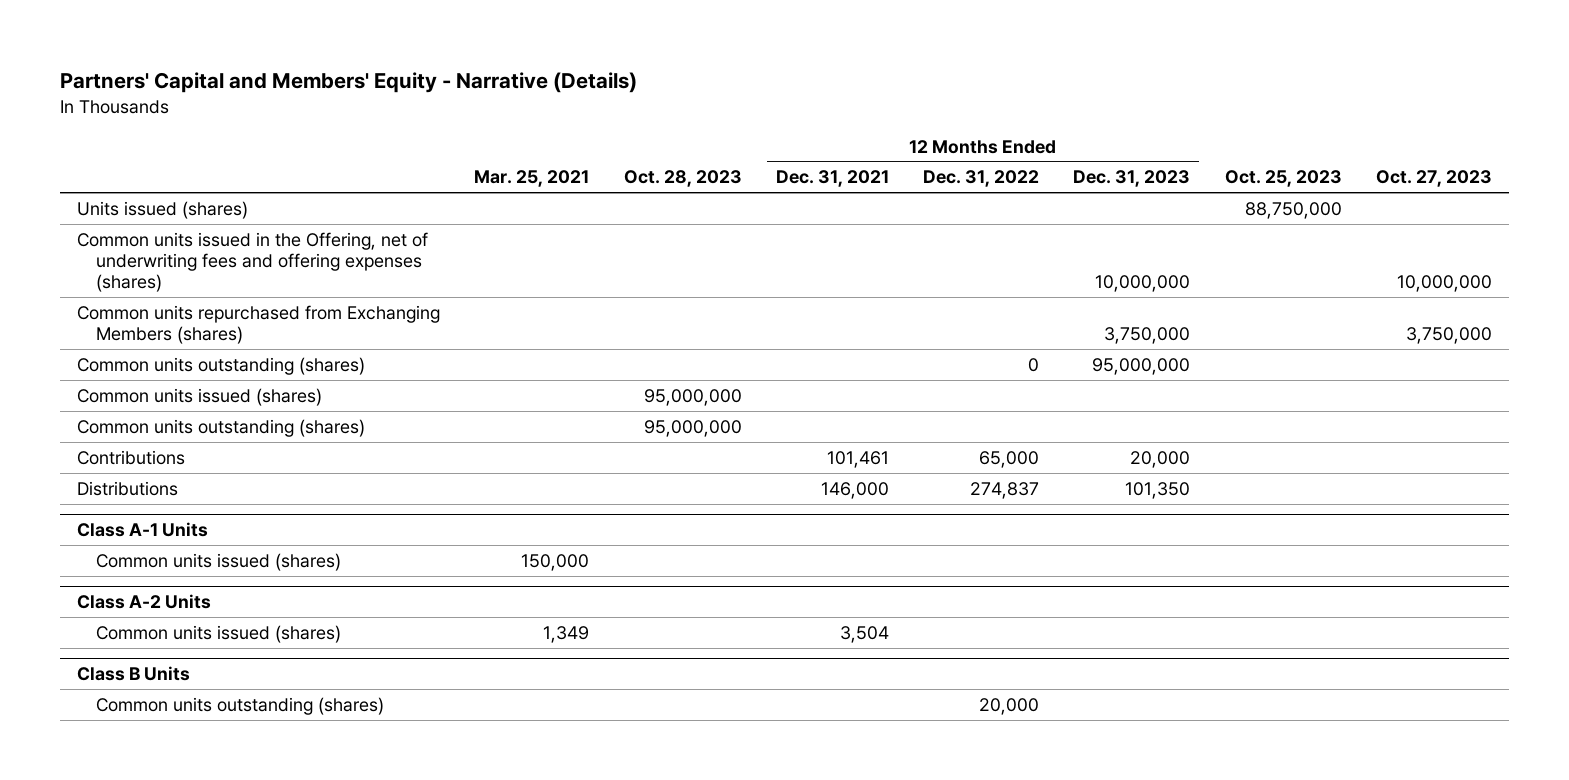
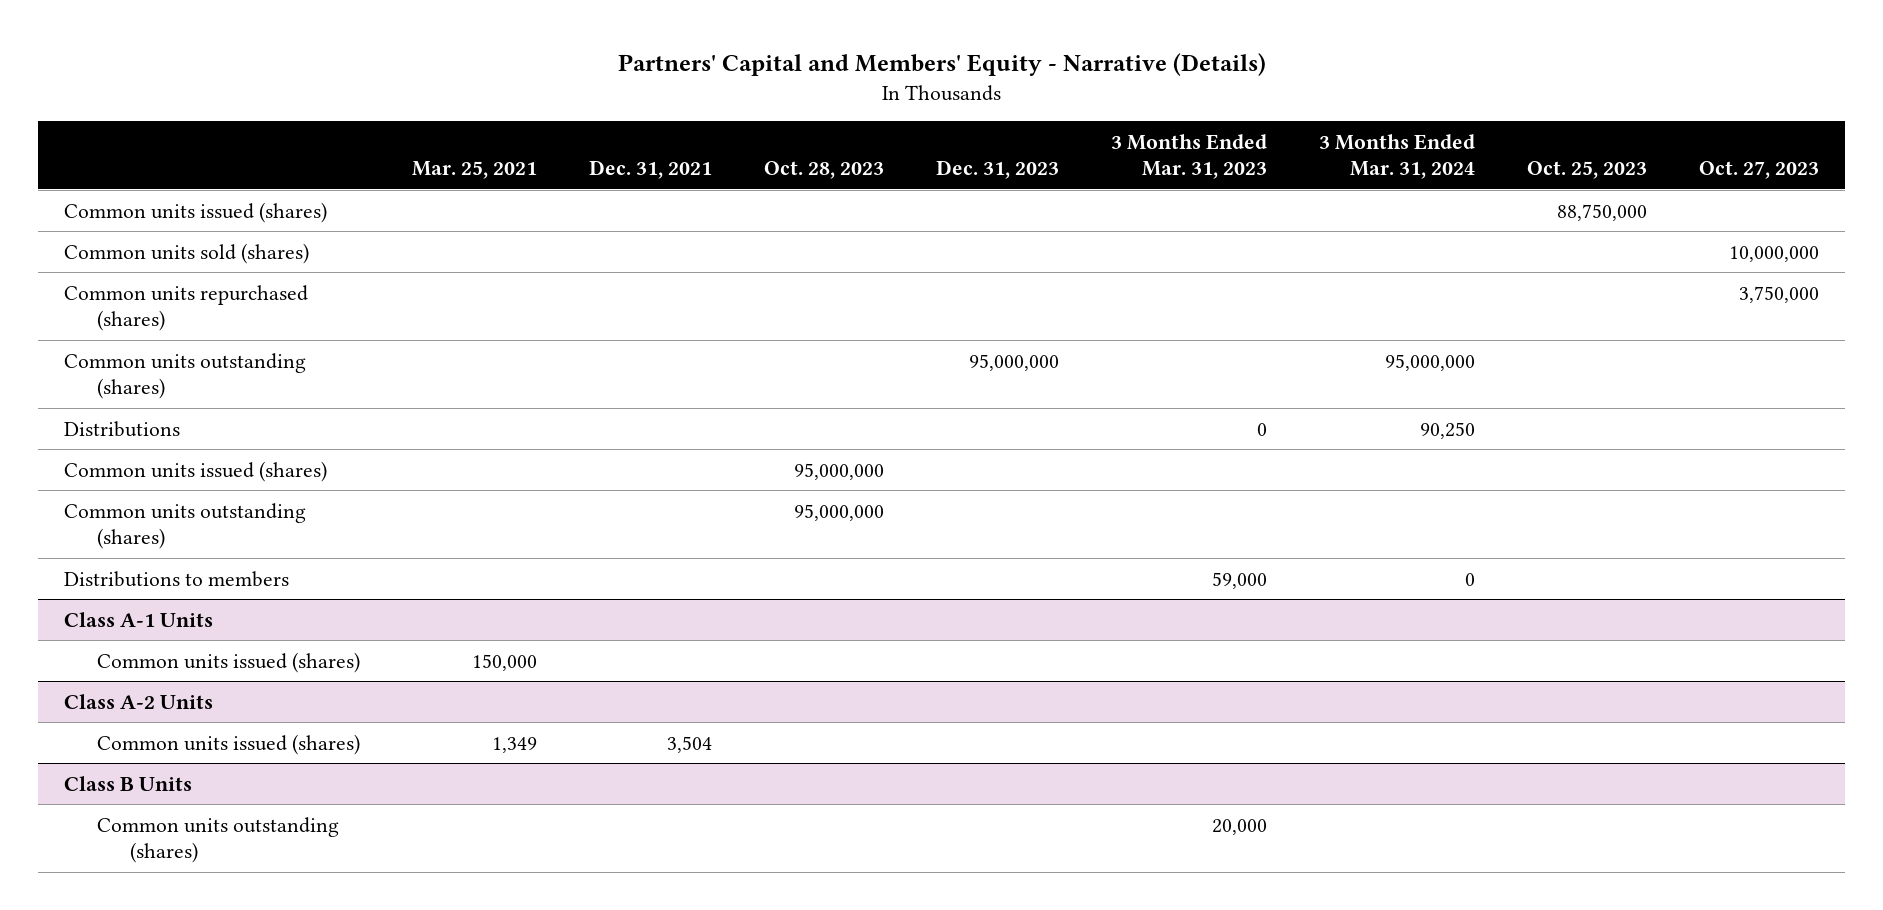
- | Mar. 25, 2021 | Oct. 28, 2023 | 12 Months Ended Dec. 31, 2021 | 12 Months Ended Dec. 31, 2022 | 12 Months Ended Dec. 31, 2023 | Oct. 25, 2023 | Oct. 27, 2023
+ | Mar. 25, 2021 | Dec. 31, 2021 | Oct. 28, 2023 | Dec. 31, 2023 | 3 Months Ended Mar. 31, 2023 | 3 Months Ended Mar. 31, 2024 | Oct. 25, 2023 | Oct. 27, 2023
- Units issued (shares) | | | | | | 88,750,000 |
- Common units issued in the Offering, net of underwriting fees and offering expenses (shares) | | | | | 10,000,000 | | 10,000,000
- Common units repurchased from Exchanging Members (shares) | | | | | 3,750,000 | | 3,750,000
+ Common units issued (shares) | | | | | | | 88,750,000 |
+ Common units sold (shares) | | | | | | | | 10,000,000
+ Common units repurchased (shares) | | | | | | | | 3,750,000
moved up: Distributions | | | | | 0 | 90,250 | |
- Contributions | | | 101,461 | 65,000 | 20,000 | |
+ Distributions to members | | | | | 59,000 | 0 | |

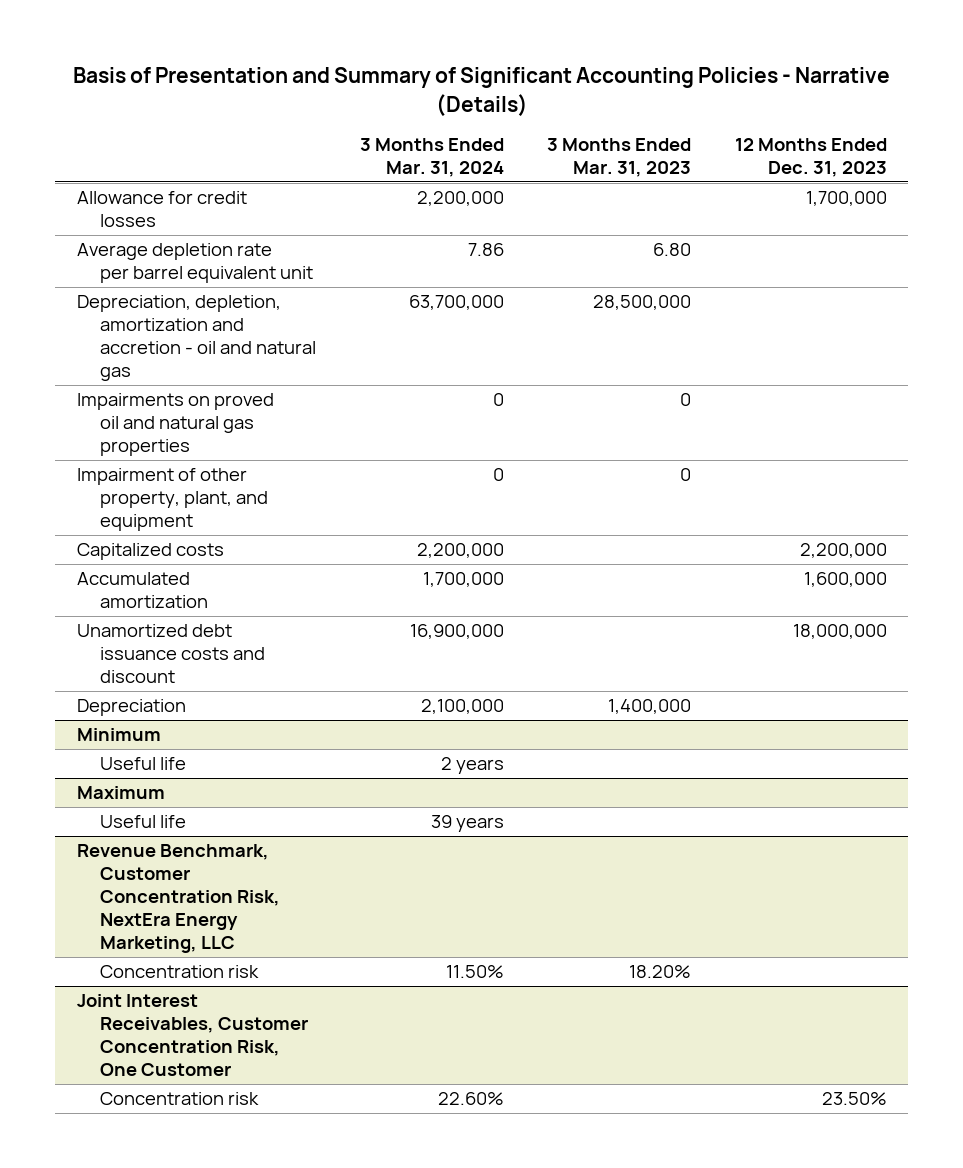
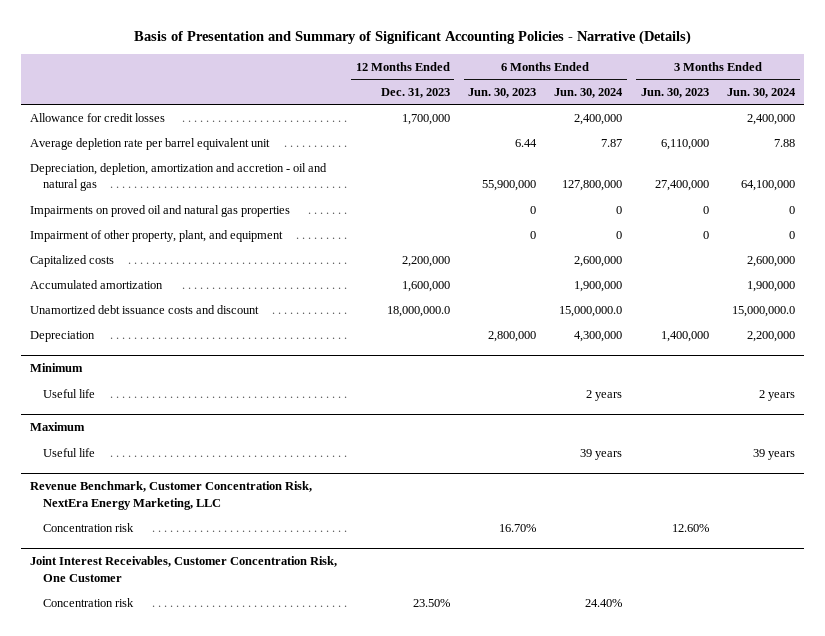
- | 3 Months Ended Mar. 31, 2024 | 3 Months Ended Mar. 31, 2023 | 12 Months Ended Dec. 31, 2023
+ | 12 Months Ended Dec. 31, 2023 | 6 Months Ended Jun. 30, 2023 | 6 Months Ended Jun. 30, 2024 | 3 Months Ended Jun. 30, 2023 | 3 Months Ended Jun. 30, 2024
- Unamortized debt issuance costs and discount | 16,900,000 | | 18,000,000
+ Unamortized debt issuance costs and discount | 18,000,000.0 | | 15,000,000.0 | | 15,000,000.0

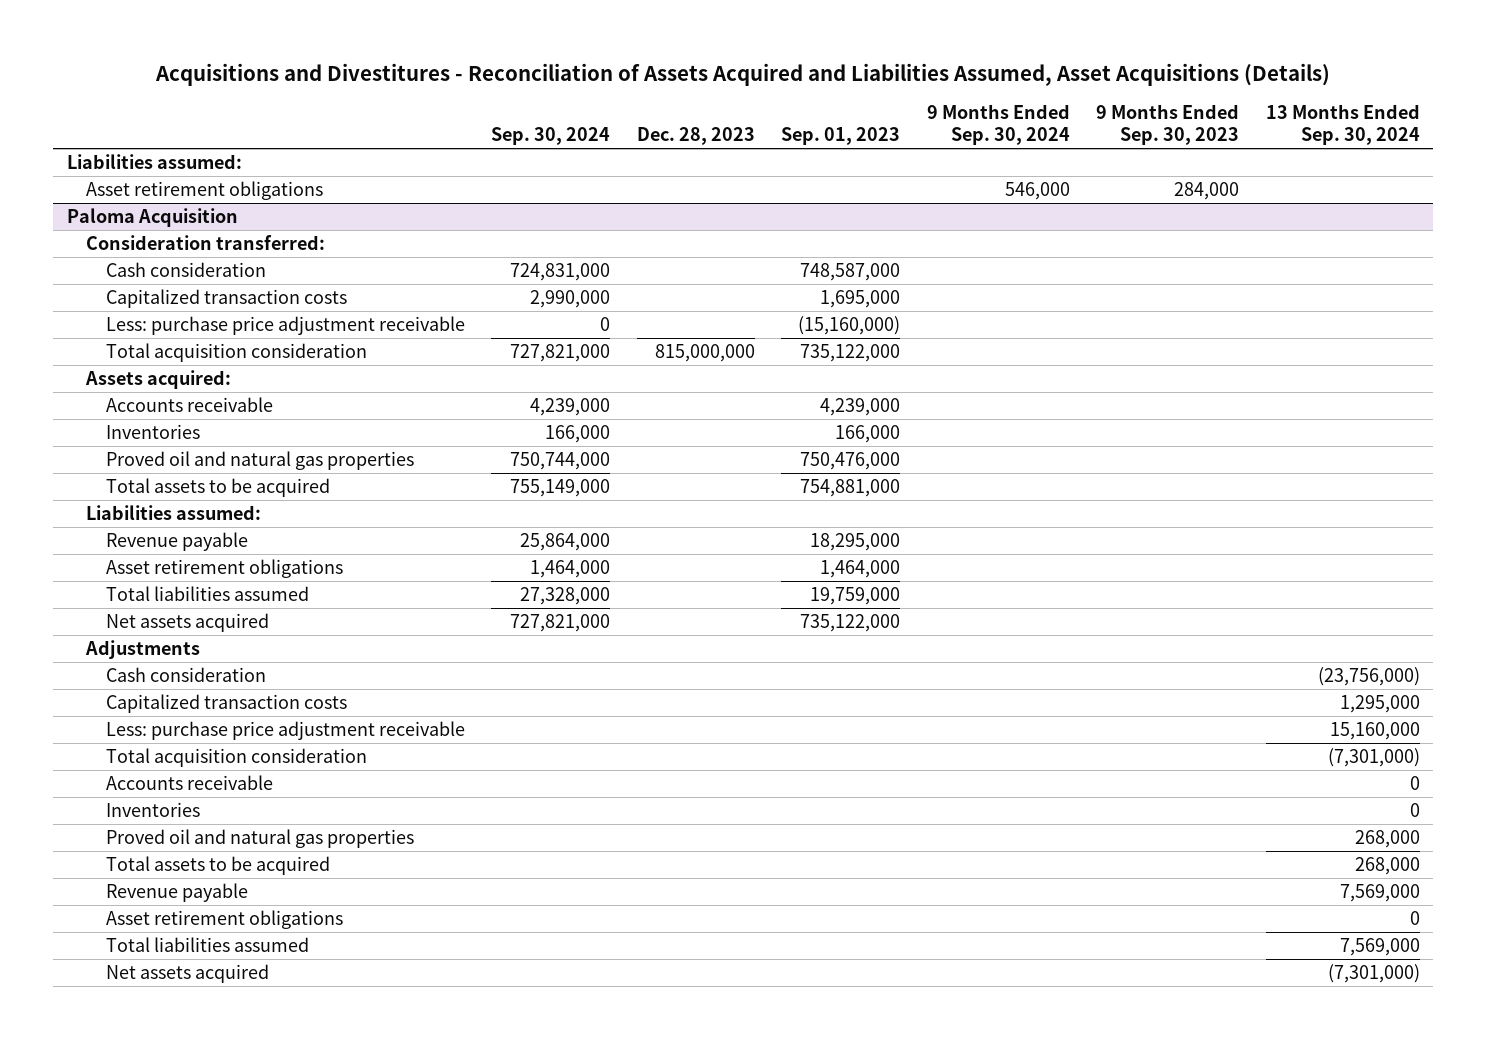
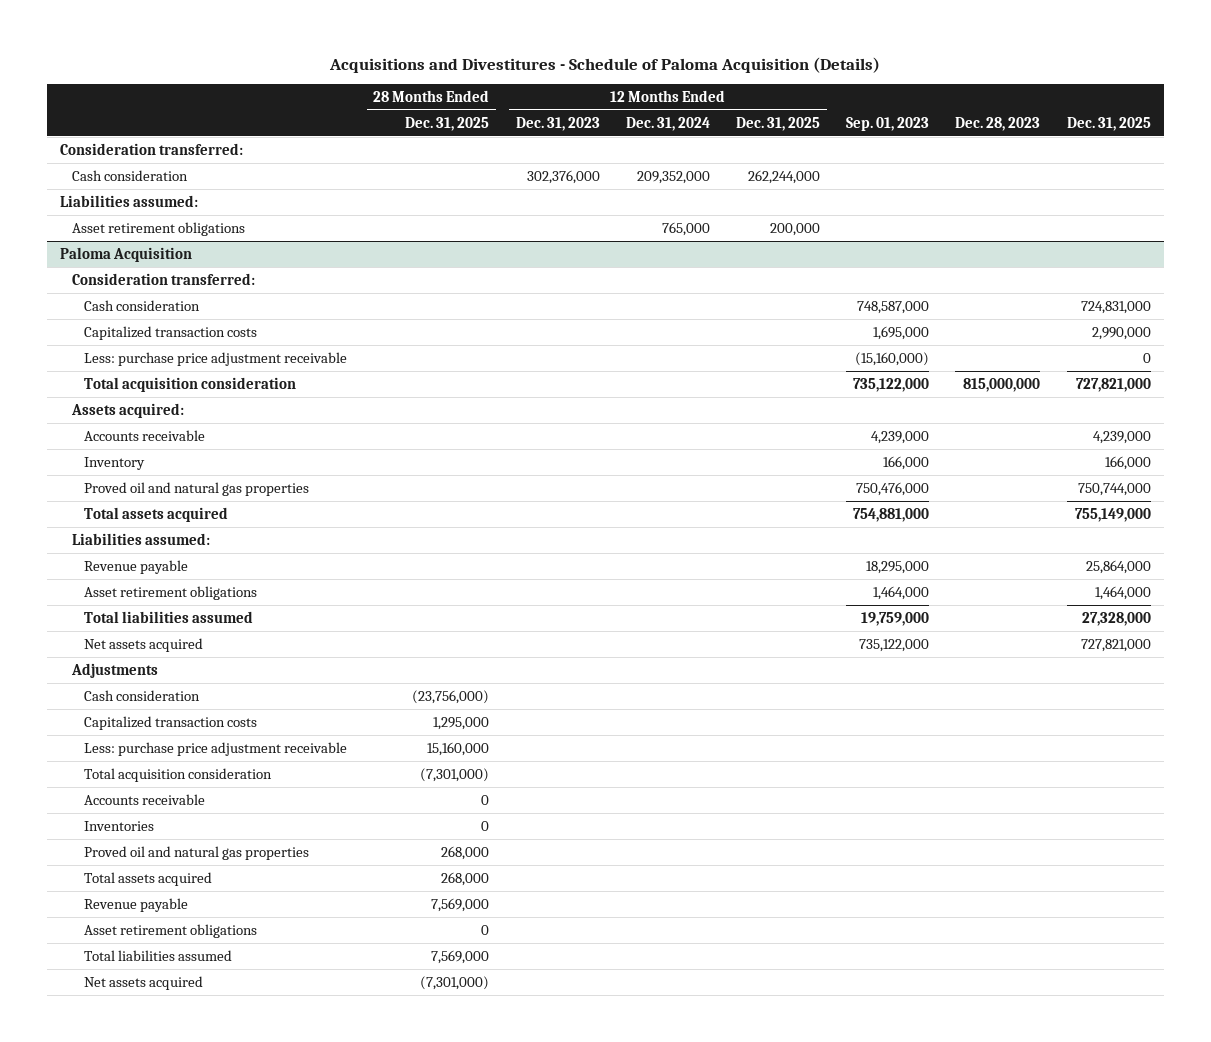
- Acquisitions and Divestitures - Reconciliation of Assets Acquired and Liabilities Assumed, Asset Acquisitions (Details)
+ Acquisitions and Divestitures - Schedule of Paloma Acquisition (Details)
- | Sep. 30, 2024 | Dec. 28, 2023 | Sep. 01, 2023 | 9 Months Ended Sep. 30, 2024 | 9 Months Ended Sep. 30, 2023 | 13 Months Ended Sep. 30, 2024
+ | 28 Months Ended Dec. 31, 2025 | 12 Months Ended Dec. 31, 2023 | 12 Months Ended Dec. 31, 2024 | 12 Months Ended Dec. 31, 2025 | Sep. 01, 2023 | Dec. 28, 2023 | Dec. 31, 2025
+ Consideration transferred:
+ Cash consideration | | 302,376,000 | 209,352,000 | 262,244,000 | | |
@ Paloma Acquisition
- Inventories | 166,000 | | 166,000 | | |
+ Inventory | | | | | 166,000 | | 166,000
- Total assets to be acquired | 755,149,000 | | 754,881,000 | | |
+ Total assets acquired | | | | | 754,881,000 | | 755,149,000
- Total assets to be acquired | | | | | | 268,000
+ Total assets acquired | 268,000 | | | | | |

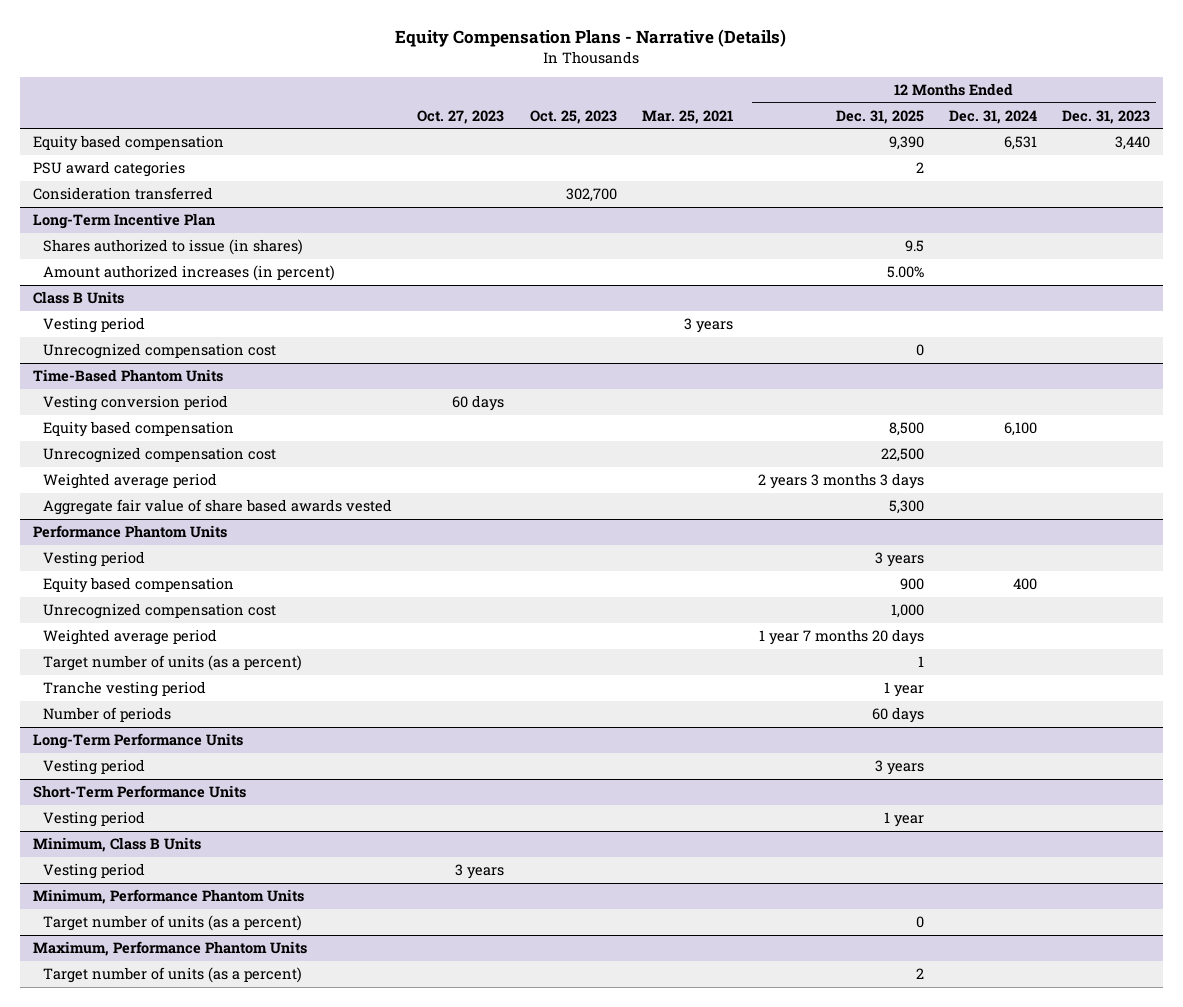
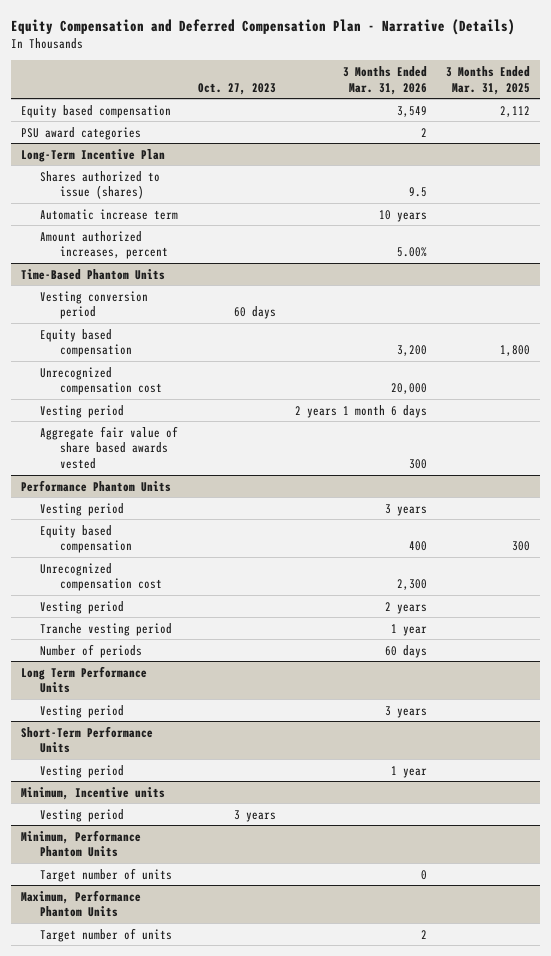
- Equity Compensation Plans - Narrative (Details)
+ Equity Compensation and Deferred Compensation Plan - Narrative (Details)
- | Oct. 27, 2023 | Oct. 25, 2023 | Mar. 25, 2021 | 12 Months Ended Dec. 31, 2025 | 12 Months Ended Dec. 31, 2024 | 12 Months Ended Dec. 31, 2023
+ | Oct. 27, 2023 | 3 Months Ended Mar. 31, 2026 | 3 Months Ended Mar. 31, 2025
- Consideration transferred | | 302,700 | | | |
@ Long-Term Incentive Plan
- Shares authorized to issue (in shares) | | | | 9.5 | |
- Amount authorized increases (in percent) | | | | 5.00% | |
- Class B Units
- Vesting period | | | 3 years | | |
- Unrecognized compensation cost | | | | 0 | |
@ Long-Term Incentive Plan
+ Shares authorized to issue (shares) | | 9.5 |
+ Automatic increase term | | 10 years |
+ Amount authorized increases, percent | | 5.00% |
@ Time-Based Phantom Units
- Weighted average period | | | | 2 years 3 months 3 days | |
+ Vesting period | | 2 years 1 month 6 days |
@ Performance Phantom Units
- Weighted average period | | | | 1 year 7 months 20 days | |
- Target number of units (as a percent) | | | | 1 | |
+ Vesting period | | 2 years |
- Long-Term Performance Units
+ Long Term Performance Units
- Minimum, Class B Units
+ Minimum, Incentive units
@ Minimum, Performance Phantom Units
- Target number of units (as a percent) | | | | 0 | |
+ Target number of units | | 0 |
@ Maximum, Performance Phantom Units
- Target number of units (as a percent) | | | | 2 | |
+ Target number of units | | 2 |

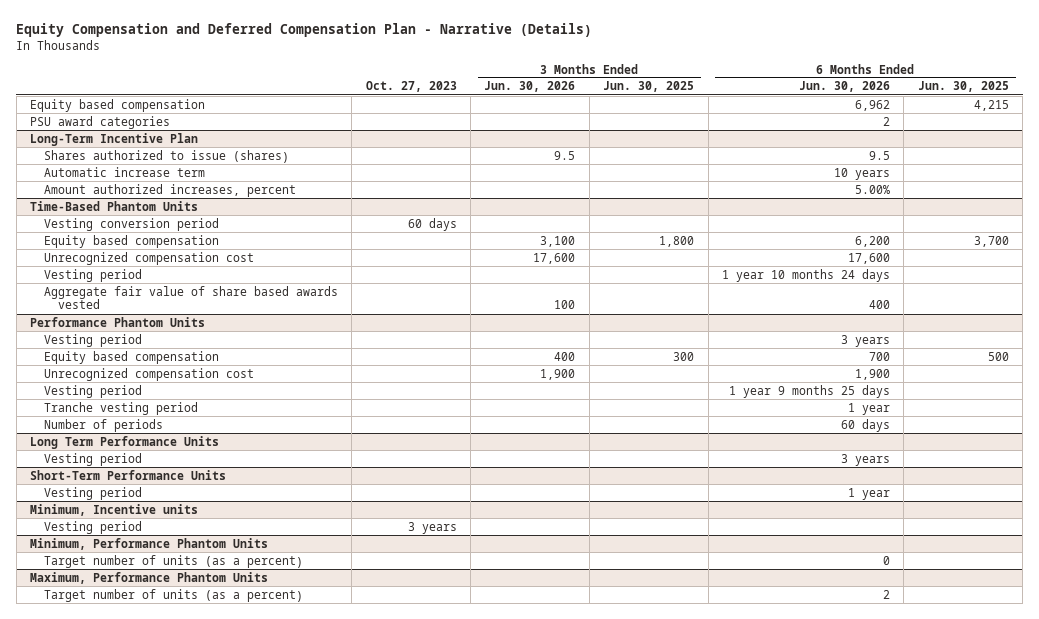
- | Oct. 27, 2023 | 3 Months Ended Mar. 31, 2026 | 3 Months Ended Mar. 31, 2025
+ | Oct. 27, 2023 | 3 Months Ended Jun. 30, 2026 | 3 Months Ended Jun. 30, 2025 | 6 Months Ended Jun. 30, 2026 | 6 Months Ended Jun. 30, 2025
@ Minimum, Performance Phantom Units
- Target number of units | | 0 |
+ Target number of units (as a percent) | | | | 0 |
@ Maximum, Performance Phantom Units
- Target number of units | | 2 |
+ Target number of units (as a percent) | | | | 2 |

